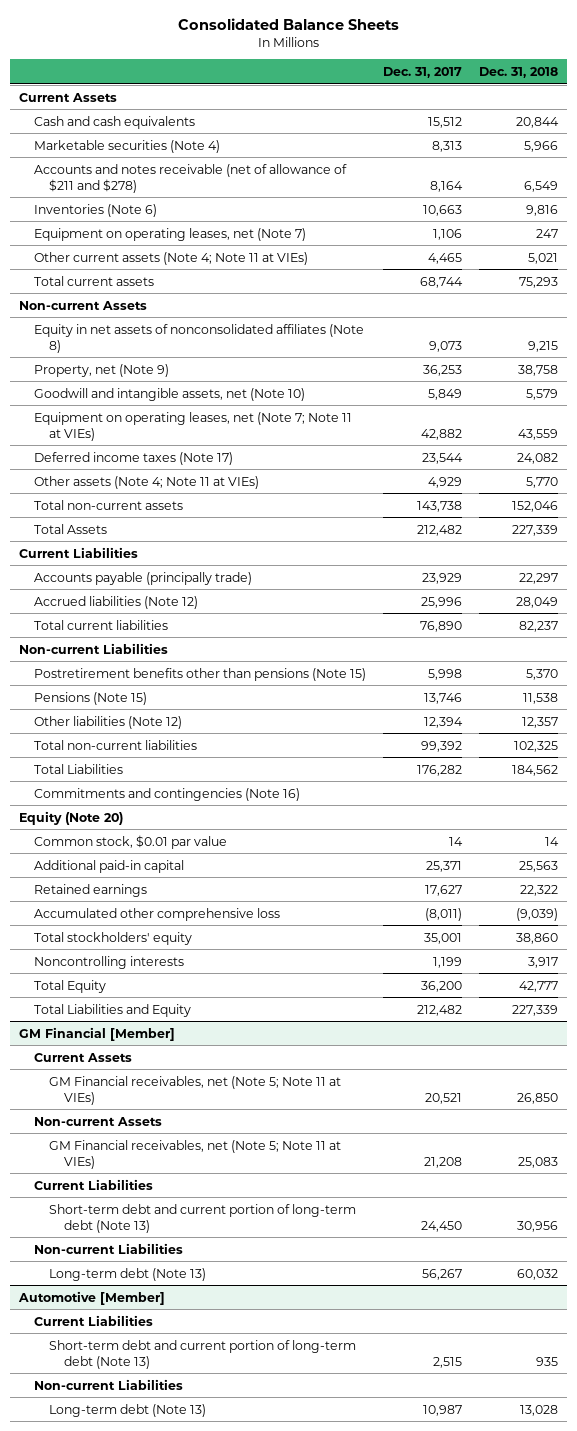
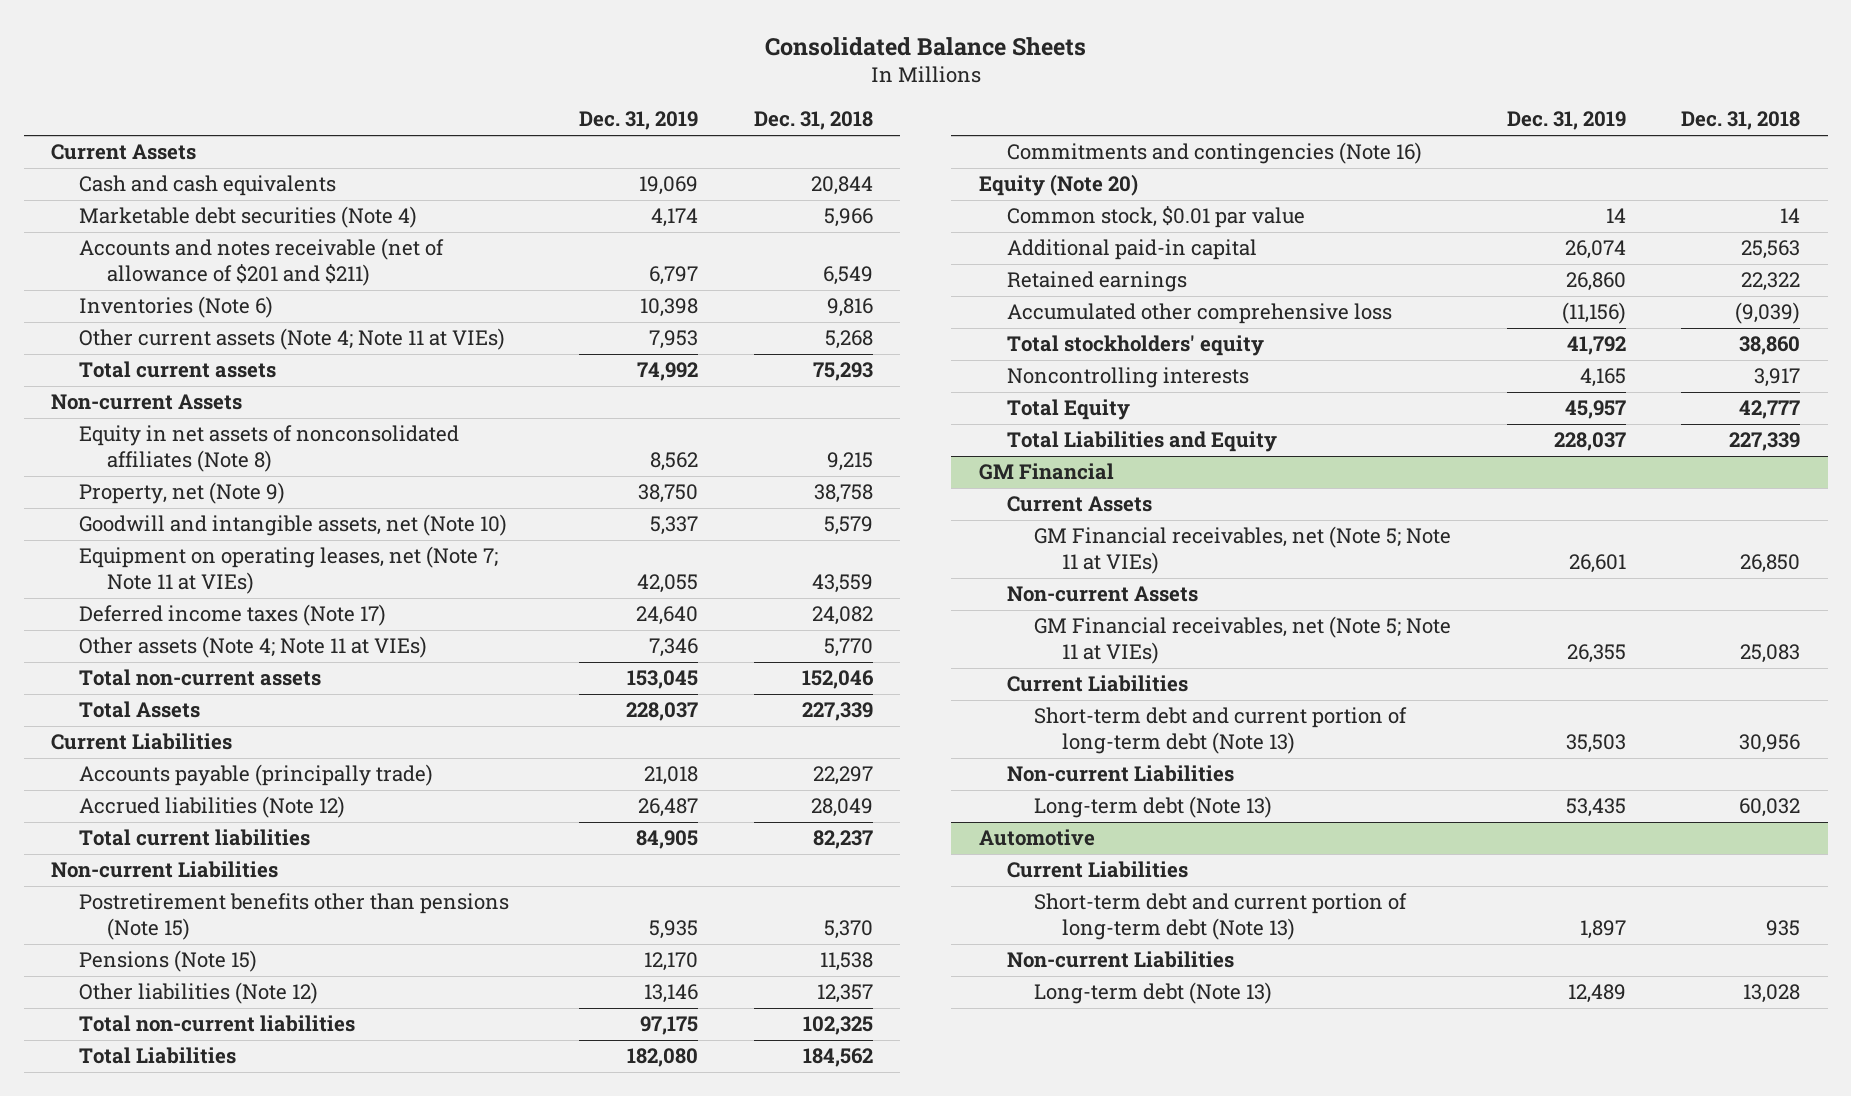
- | Dec. 31, 2017 | Dec. 31, 2018
+ | Dec. 31, 2019 | Dec. 31, 2018
- Marketable securities (Note 4) | 8,313 | 5,966
- Accounts and notes receivable (net of allowance of $211 and $278) | 8,164 | 6,549
+ Marketable debt securities (Note 4) | 4,174 | 5,966
+ Accounts and notes receivable (net of allowance of $201 and $211) | 6,797 | 6,549
- Equipment on operating leases, net (Note 7) | 1,106 | 247
- Other current assets (Note 4; Note 11 at VIEs) | 4,465 | 5,021
+ Other current assets (Note 4; Note 11 at VIEs) | 7,953 | 5,268
- GM Financial [Member]
+ GM Financial
- Automotive [Member]
+ Automotive

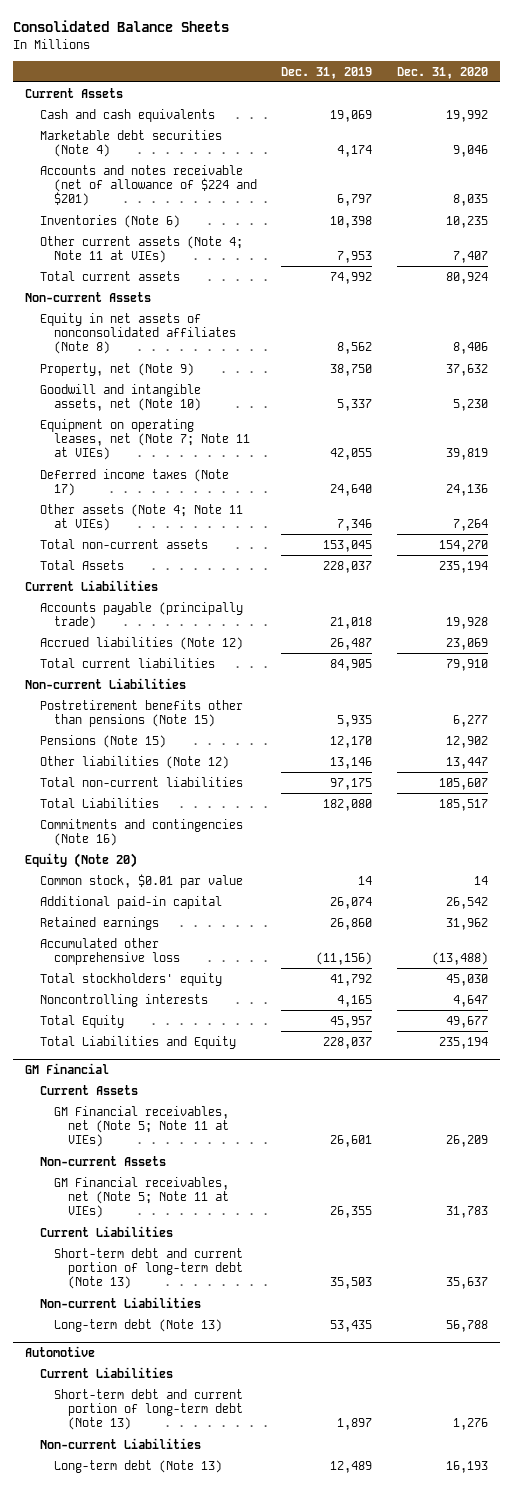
- | Dec. 31, 2019 | Dec. 31, 2018
+ | Dec. 31, 2019 | Dec. 31, 2020
- Accounts and notes receivable (net of allowance of $201 and $211) | 6,797 | 6,549
+ Accounts and notes receivable (net of allowance of $224 and $201) | 6,797 | 8,035

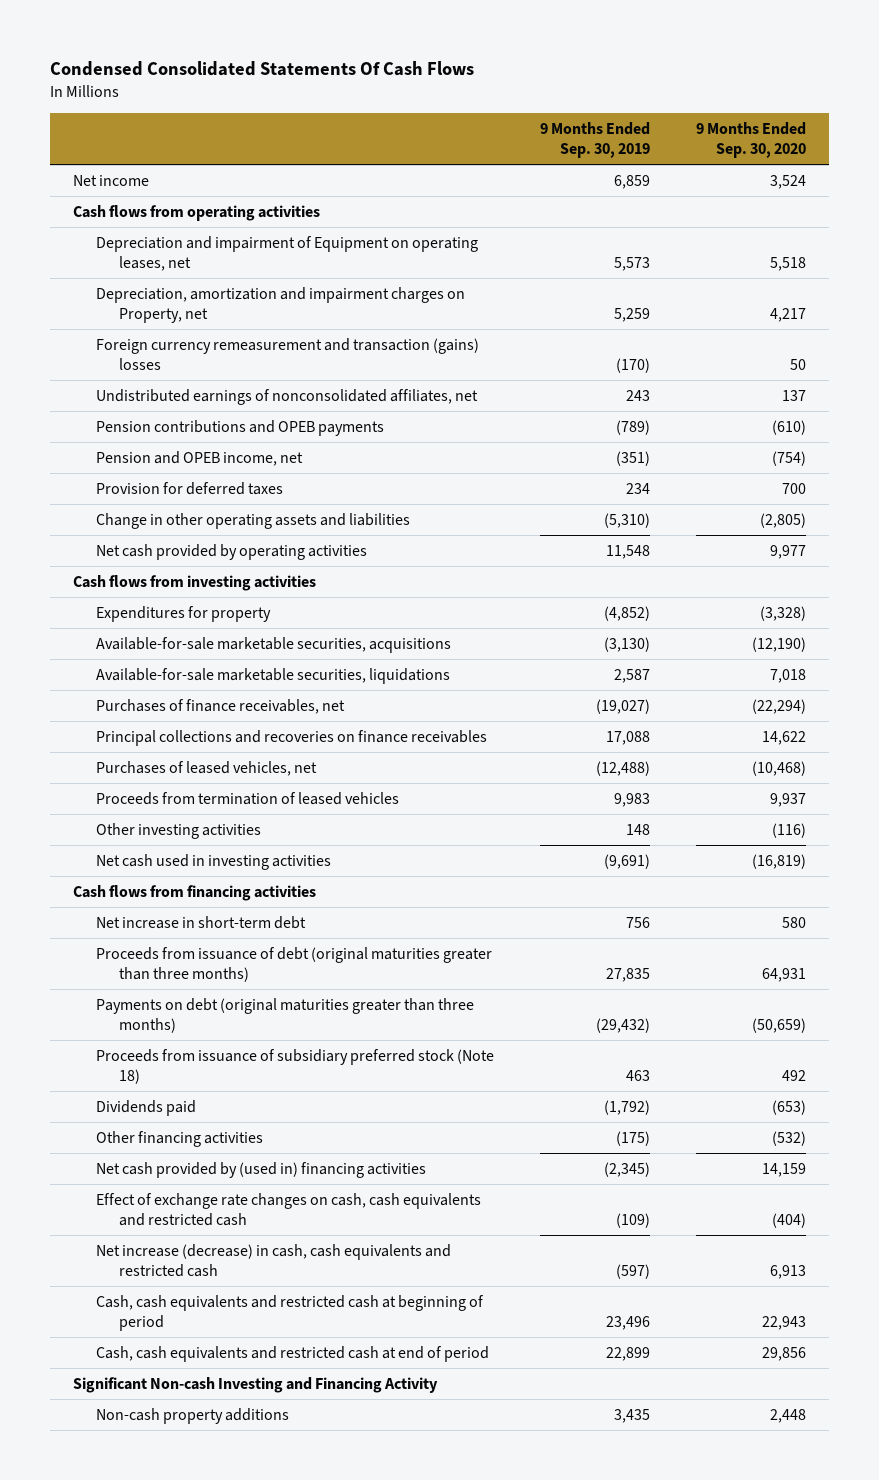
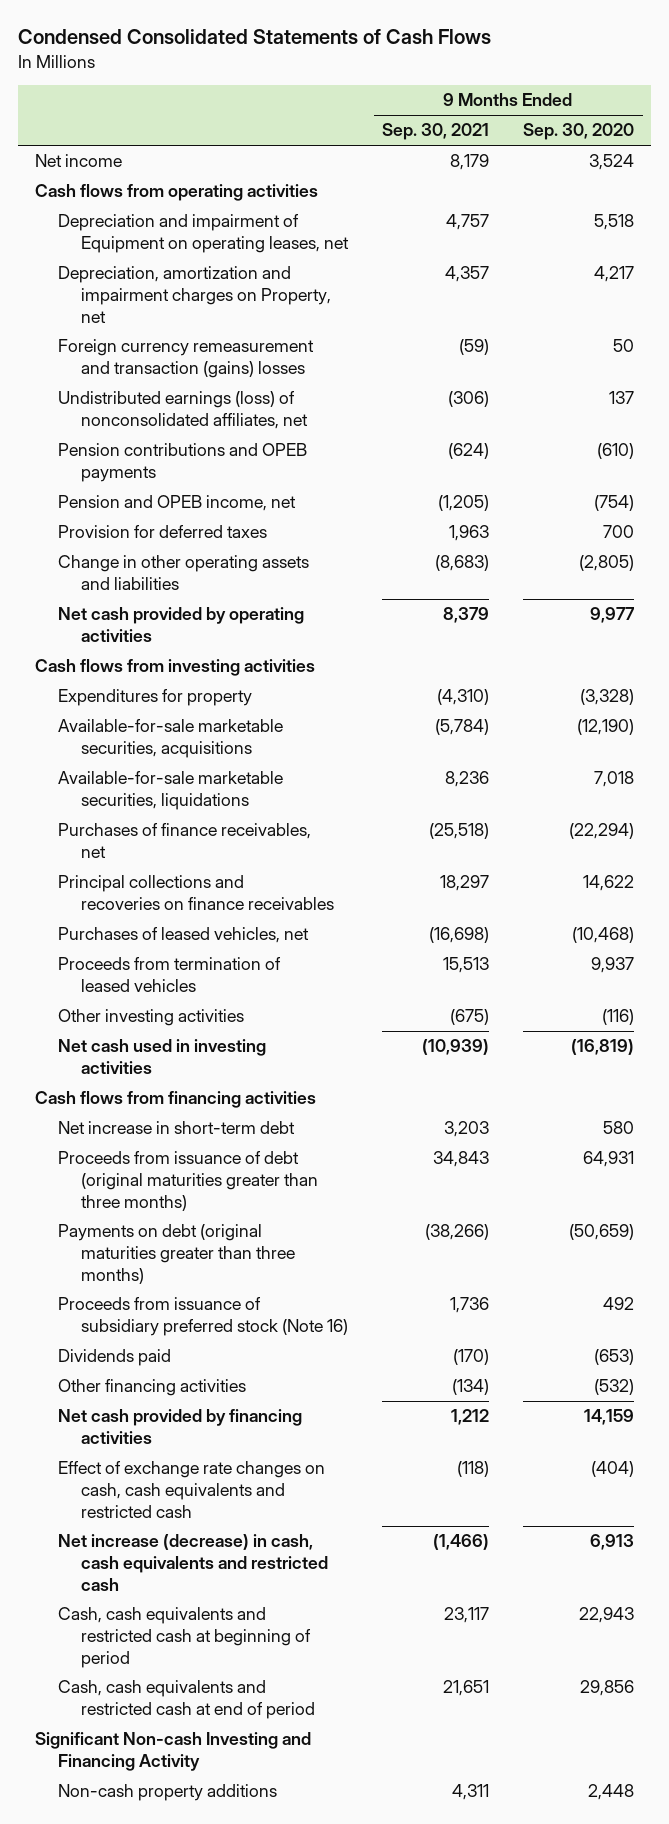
- Condensed Consolidated Statements Of Cash Flows
+ Condensed Consolidated Statements of Cash Flows
- | 9 Months Ended Sep. 30, 2019 | 9 Months Ended Sep. 30, 2020
+ | 9 Months Ended Sep. 30, 2021 | 9 Months Ended Sep. 30, 2020
- Undistributed earnings of nonconsolidated affiliates, net | 243 | 137
+ Undistributed earnings (loss) of nonconsolidated affiliates, net | (306) | 137
- Proceeds from issuance of subsidiary preferred stock (Note 18) | 463 | 492
+ Proceeds from issuance of subsidiary preferred stock (Note 16) | 1,736 | 492
- Net cash provided by (used in) financing activities | (2,345) | 14,159
+ Net cash provided by financing activities | 1,212 | 14,159

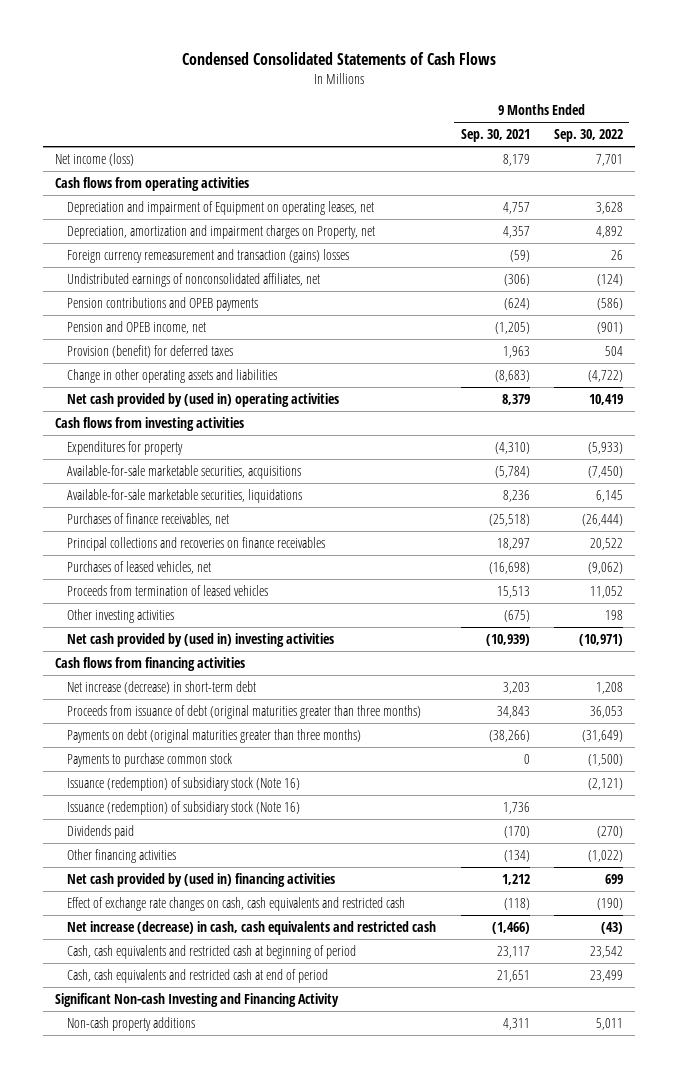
- | 9 Months Ended Sep. 30, 2021 | 9 Months Ended Sep. 30, 2020
+ | 9 Months Ended Sep. 30, 2021 | 9 Months Ended Sep. 30, 2022
- Net income | 8,179 | 3,524
+ Net income (loss) | 8,179 | 7,701
- Undistributed earnings (loss) of nonconsolidated affiliates, net | (306) | 137
+ Undistributed earnings of nonconsolidated affiliates, net | (306) | (124)
- Provision for deferred taxes | 1,963 | 700
+ Provision (benefit) for deferred taxes | 1,963 | 504
- Net cash provided by operating activities | 8,379 | 9,977
+ Net cash provided by (used in) operating activities | 8,379 | 10,419
- Net cash used in investing activities | (10,939) | (16,819)
+ Net cash provided by (used in) investing activities | (10,939) | (10,971)
- Net increase in short-term debt | 3,203 | 580
+ Net increase (decrease) in short-term debt | 3,203 | 1,208
- Proceeds from issuance of subsidiary preferred stock (Note 16) | 1,736 | 492
+ Payments to purchase common stock | 0 | (1,500)
+ Issuance (redemption) of subsidiary stock (Note 16) | | (2,121)
+ Issuance (redemption) of subsidiary stock (Note 16) | 1,736 |
- Net cash provided by financing activities | 1,212 | 14,159
+ Net cash provided by (used in) financing activities | 1,212 | 699

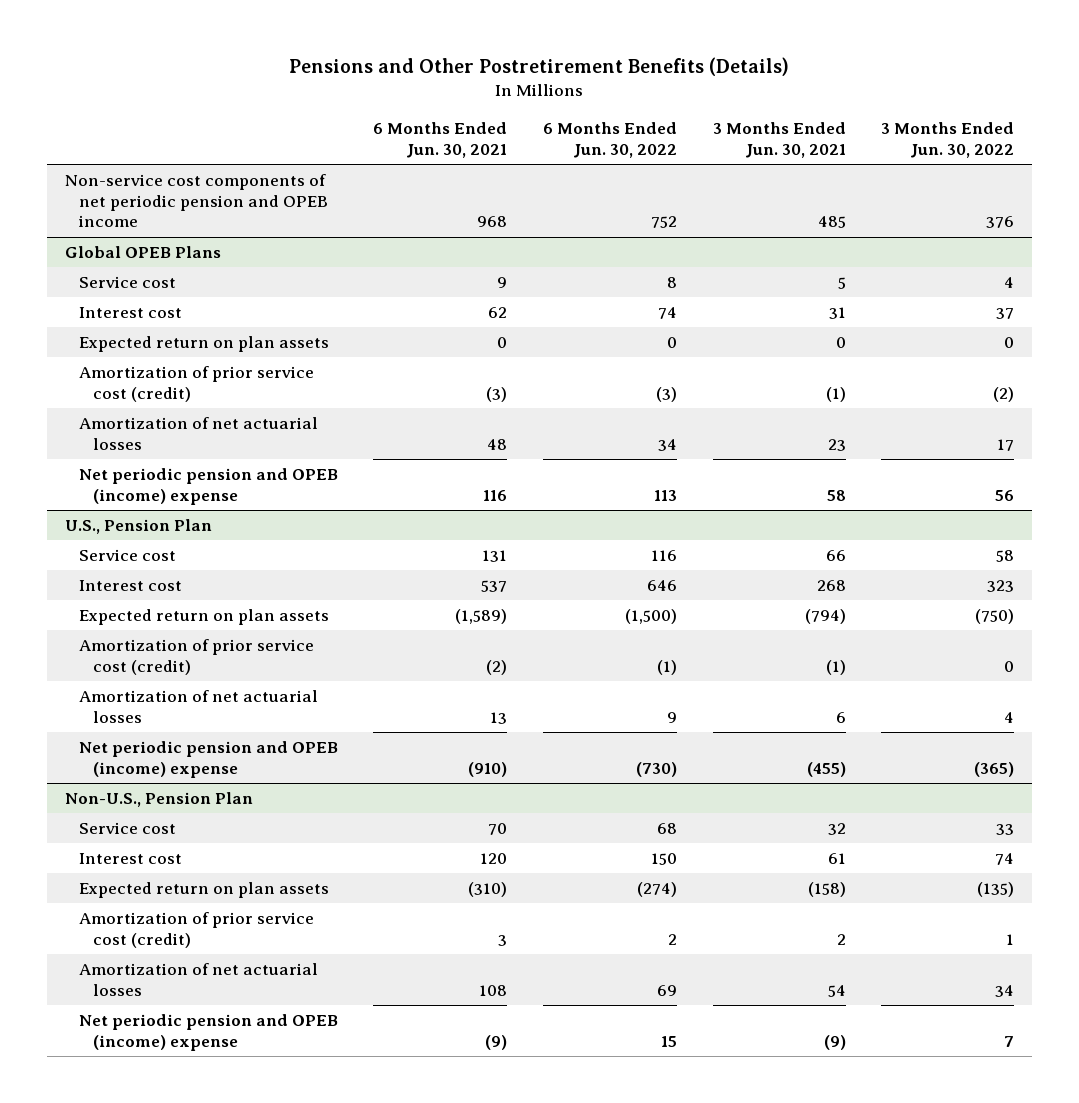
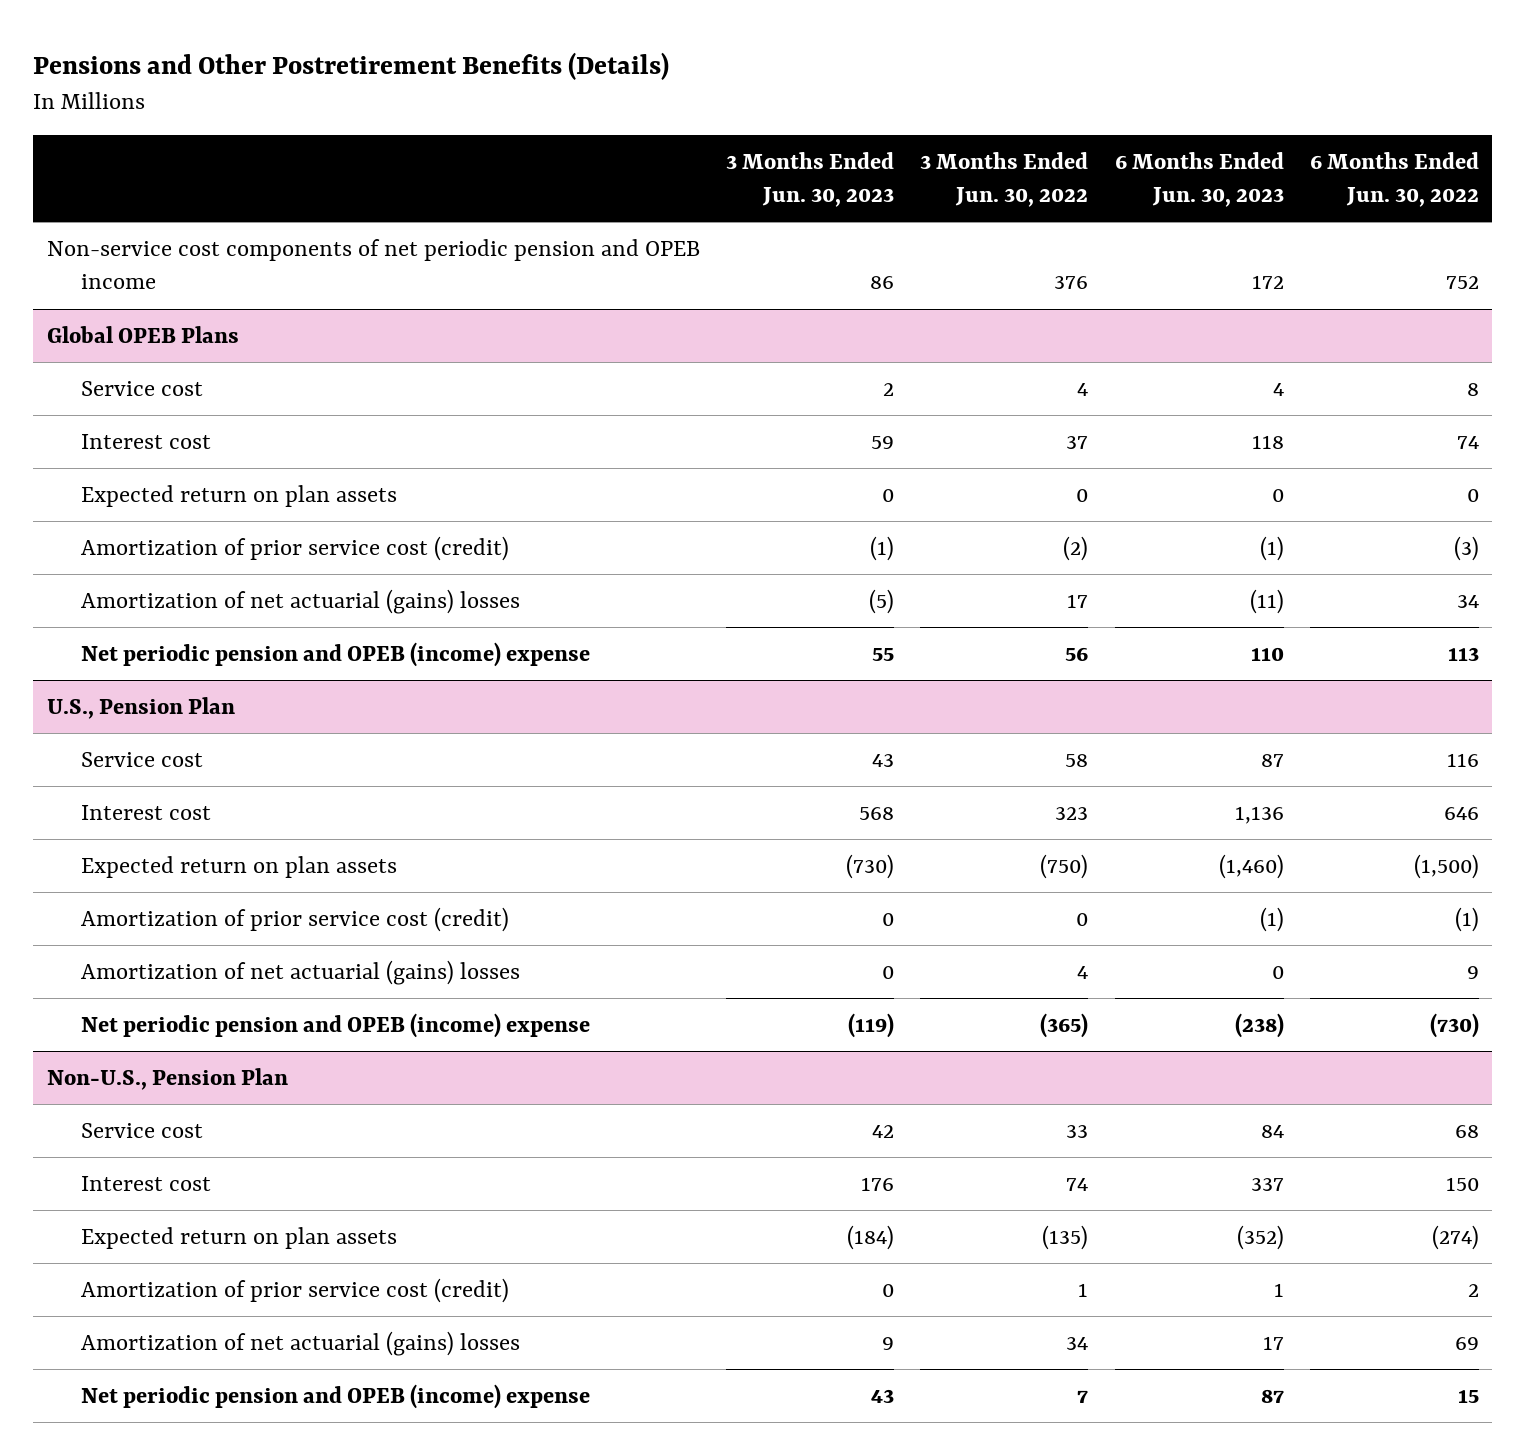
- | 6 Months Ended Jun. 30, 2021 | 6 Months Ended Jun. 30, 2022 | 3 Months Ended Jun. 30, 2021 | 3 Months Ended Jun. 30, 2022
+ | 3 Months Ended Jun. 30, 2023 | 3 Months Ended Jun. 30, 2022 | 6 Months Ended Jun. 30, 2023 | 6 Months Ended Jun. 30, 2022
@ Global OPEB Plans
- Amortization of net actuarial losses | 48 | 34 | 23 | 17
+ Amortization of net actuarial (gains) losses | (5) | 17 | (11) | 34
@ U.S., Pension Plan
- Amortization of net actuarial losses | 13 | 9 | 6 | 4
+ Amortization of net actuarial (gains) losses | 0 | 4 | 0 | 9
@ Non-U.S., Pension Plan
- Amortization of net actuarial losses | 108 | 69 | 54 | 34
+ Amortization of net actuarial (gains) losses | 9 | 34 | 17 | 69

